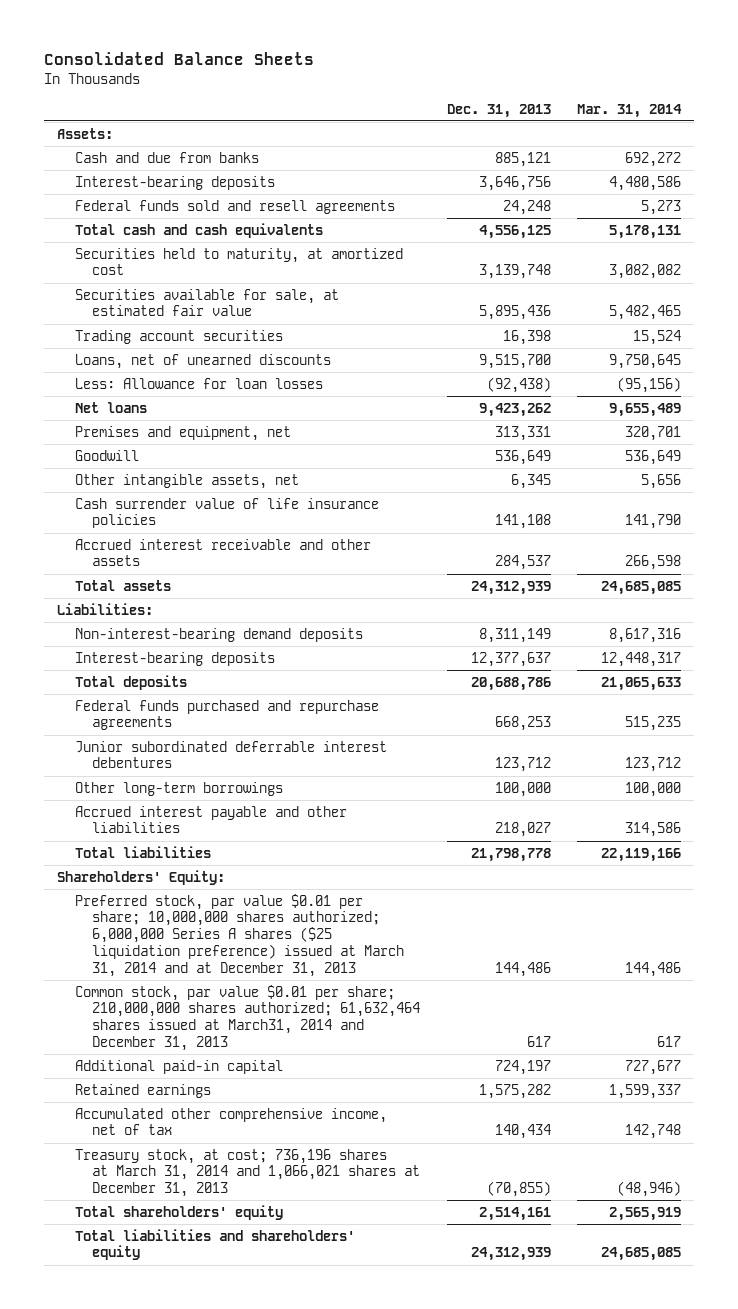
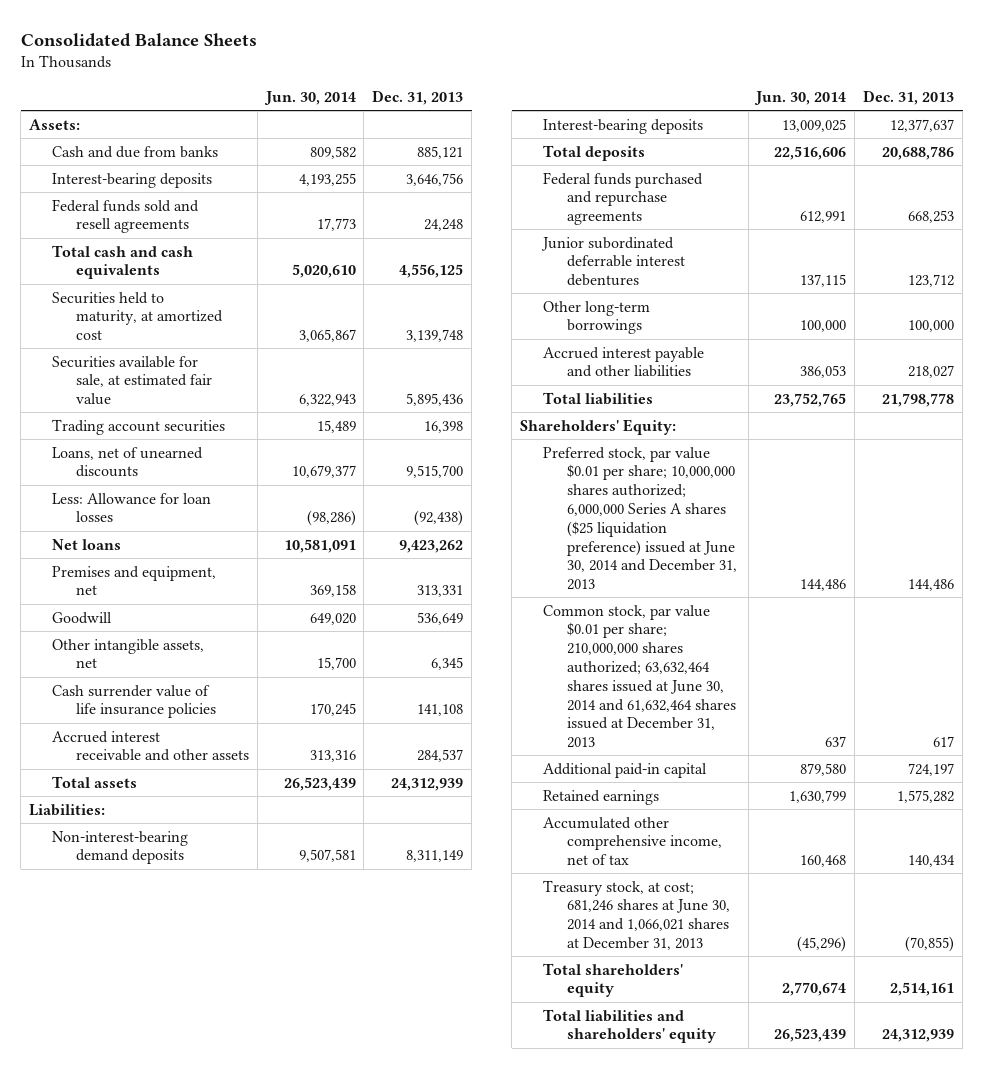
- | Dec. 31, 2013 | Mar. 31, 2014
+ | Jun. 30, 2014 | Dec. 31, 2013
- Preferred stock, par value $0.01 per share; 10,000,000 shares authorized; 6,000,000 Series A shares ($25 liquidation preference) issued at March 31, 2014 and at December 31, 2013 | 144,486 | 144,486
- Common stock, par value $0.01 per share; 210,000,000 shares authorized; 61,632,464 shares issued at March31, 2014 and December 31, 2013 | 617 | 617
+ Preferred stock, par value $0.01 per share; 10,000,000 shares authorized; 6,000,000 Series A shares ($25 liquidation preference) issued at June 30, 2014 and December 31, 2013 | 144,486 | 144,486
+ Common stock, par value $0.01 per share; 210,000,000 shares authorized; 63,632,464 shares issued at June 30, 2014 and 61,632,464 shares issued at December 31, 2013 | 637 | 617
- Treasury stock, at cost; 736,196 shares at March 31, 2014 and 1,066,021 shares at December 31, 2013 | (70,855) | (48,946)
+ Treasury stock, at cost; 681,246 shares at June 30, 2014 and 1,066,021 shares at December 31, 2013 | (45,296) | (70,855)

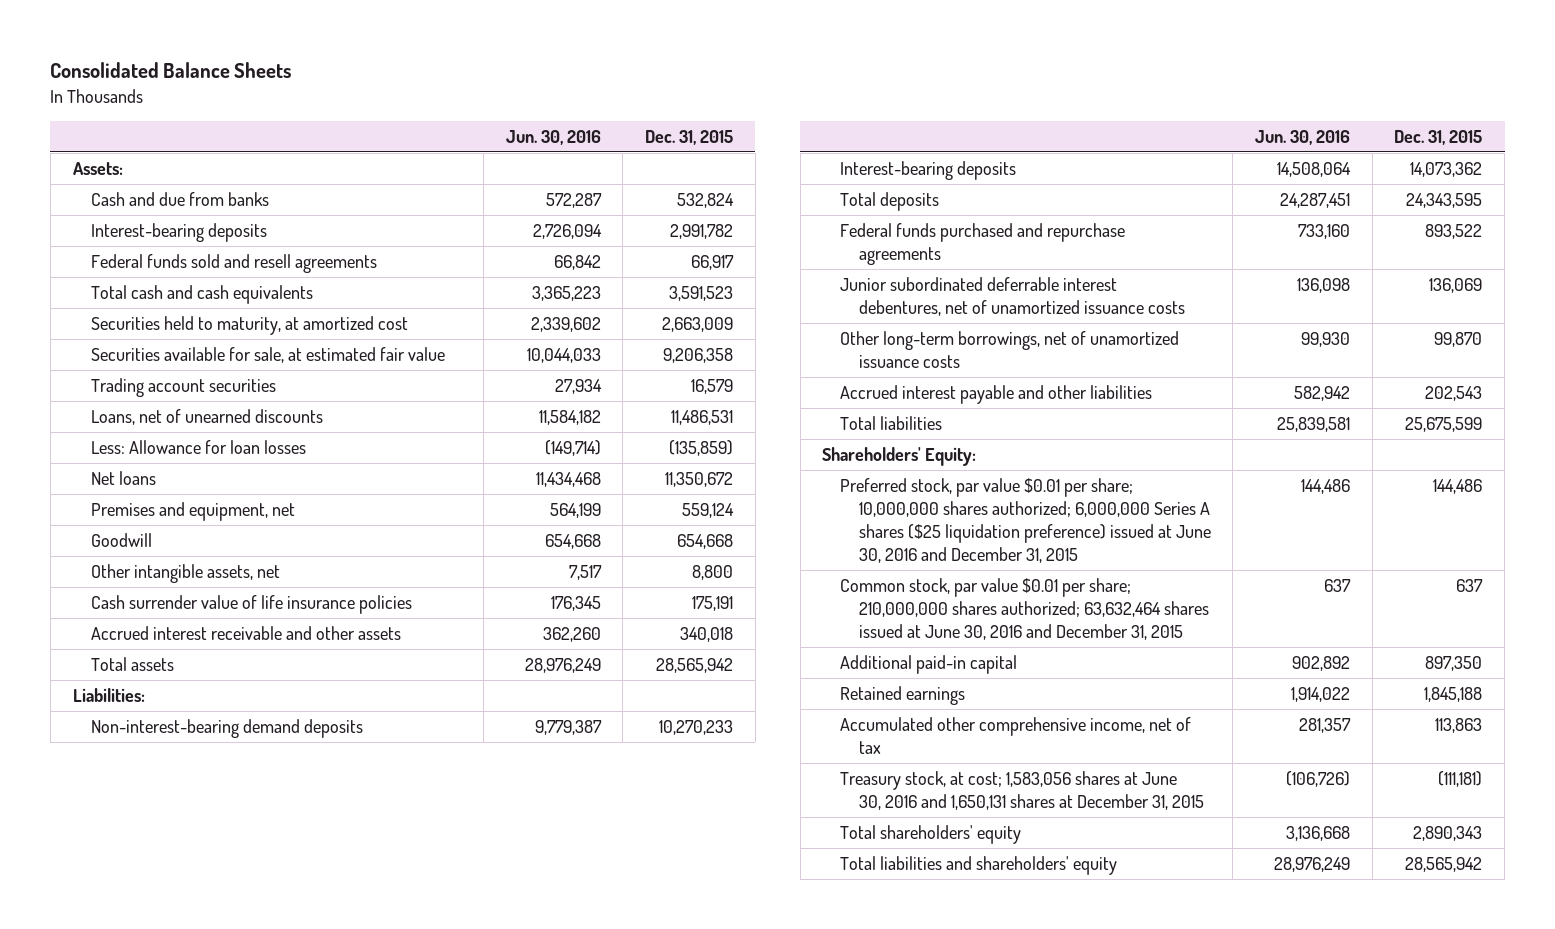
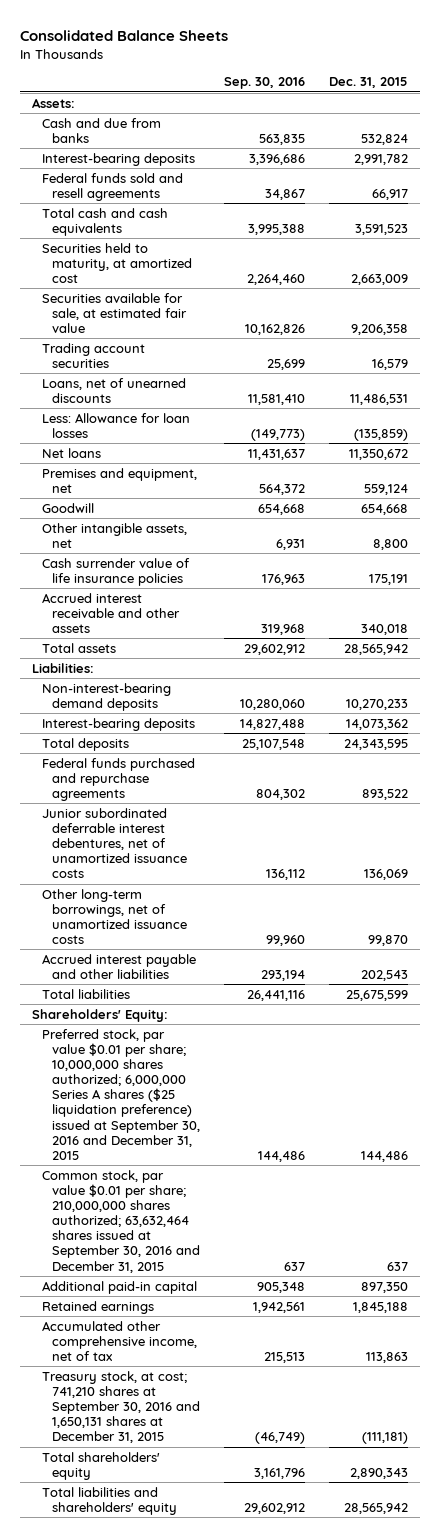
- | Jun. 30, 2016 | Dec. 31, 2015
+ | Sep. 30, 2016 | Dec. 31, 2015
- Preferred stock, par value $0.01 per share; 10,000,000 shares authorized; 6,000,000 Series A shares ($25 liquidation preference) issued at June 30, 2016 and December 31, 2015 | 144,486 | 144,486
- Common stock, par value $0.01 per share; 210,000,000 shares authorized; 63,632,464 shares issued at June 30, 2016 and December 31, 2015 | 637 | 637
+ Preferred stock, par value $0.01 per share; 10,000,000 shares authorized; 6,000,000 Series A shares ($25 liquidation preference) issued at September 30, 2016 and December 31, 2015 | 144,486 | 144,486
+ Common stock, par value $0.01 per share; 210,000,000 shares authorized; 63,632,464 shares issued at September 30, 2016 and December 31, 2015 | 637 | 637
- Treasury stock, at cost; 1,583,056 shares at June 30, 2016 and 1,650,131 shares at December 31, 2015 | (106,726) | (111,181)
+ Treasury stock, at cost; 741,210 shares at September 30, 2016 and 1,650,131 shares at December 31, 2015 | (46,749) | (111,181)

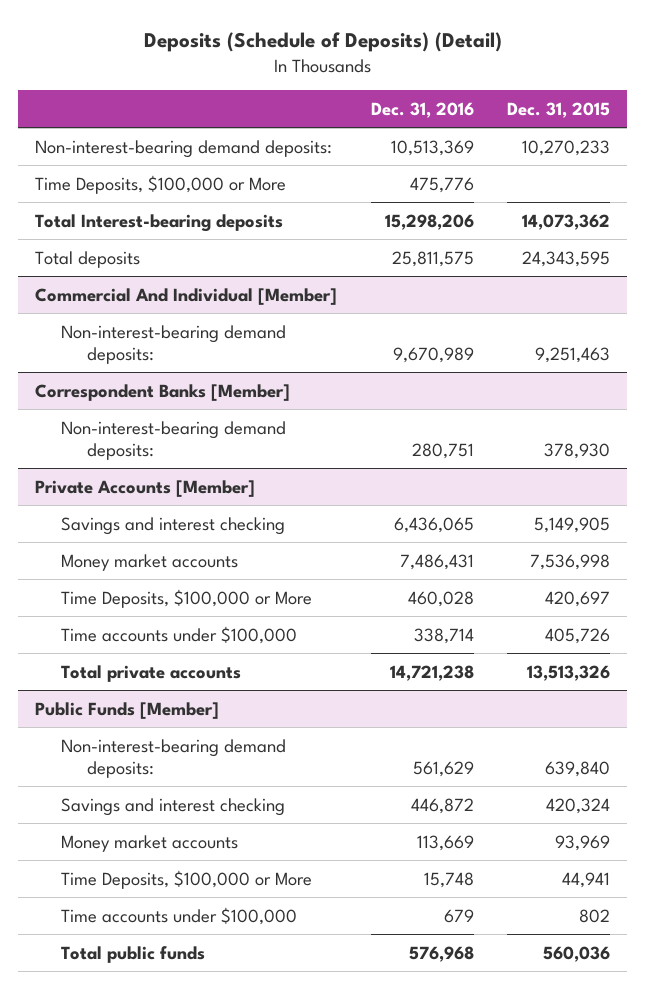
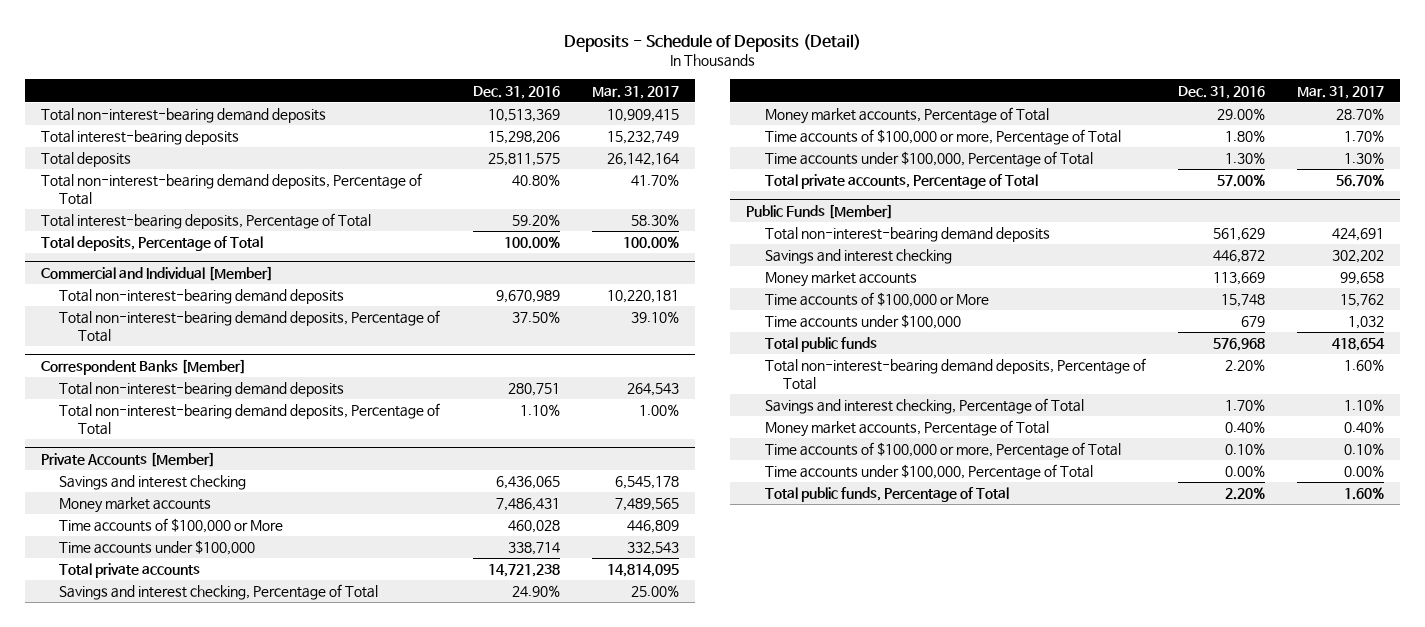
- Deposits (Schedule of Deposits) (Detail)
+ Deposits - Schedule of Deposits (Detail)
- | Dec. 31, 2016 | Dec. 31, 2015
+ | Dec. 31, 2016 | Mar. 31, 2017
- Non-interest-bearing demand deposits: | 10,513,369 | 10,270,233
- Time Deposits, $100,000 or More | 475,776 |
- Total Interest-bearing deposits | 15,298,206 | 14,073,362
+ Total non-interest-bearing demand deposits | 10,513,369 | 10,909,415
+ Total interest-bearing deposits | 15,298,206 | 15,232,749
- Commercial And Individual [Member]
- Non-interest-bearing demand deposits: | 9,670,989 | 9,251,463
+ Total non-interest-bearing demand deposits, Percentage of Total | 40.80% | 41.70%
+ Total interest-bearing deposits, Percentage of Total | 59.20% | 58.30%
+ Total deposits, Percentage of Total | 100.00% | 100.00%
+ Commercial and Individual [Member]
+ Total non-interest-bearing demand deposits | 9,670,989 | 10,220,181
+ Total non-interest-bearing demand deposits, Percentage of Total | 37.50% | 39.10%
@ Correspondent Banks [Member]
- Non-interest-bearing demand deposits: | 280,751 | 378,930
+ Total non-interest-bearing demand deposits | 280,751 | 264,543
+ Total non-interest-bearing demand deposits, Percentage of Total | 1.10% | 1.00%
@ Private Accounts [Member]
- Time Deposits, $100,000 or More | 460,028 | 420,697
+ Time accounts of $100,000 or More | 460,028 | 446,809
+ Savings and interest checking, Percentage of Total | 24.90% | 25.00%
+ Money market accounts, Percentage of Total | 29.00% | 28.70%
+ Time accounts of $100,000 or more, Percentage of Total | 1.80% | 1.70%
+ Time accounts under $100,000, Percentage of Total | 1.30% | 1.30%
+ Total private accounts, Percentage of Total | 57.00% | 56.70%
@ Public Funds [Member]
- Non-interest-bearing demand deposits: | 561,629 | 639,840
+ Total non-interest-bearing demand deposits | 561,629 | 424,691
- Time Deposits, $100,000 or More | 15,748 | 44,941
+ Time accounts of $100,000 or More | 15,748 | 15,762
+ Total non-interest-bearing demand deposits, Percentage of Total | 2.20% | 1.60%
+ Savings and interest checking, Percentage of Total | 1.70% | 1.10%
+ Money market accounts, Percentage of Total | 0.40% | 0.40%
+ Time accounts of $100,000 or more, Percentage of Total | 0.10% | 0.10%
+ Time accounts under $100,000, Percentage of Total | 0.00% | 0.00%
+ Total public funds, Percentage of Total | 2.20% | 1.60%

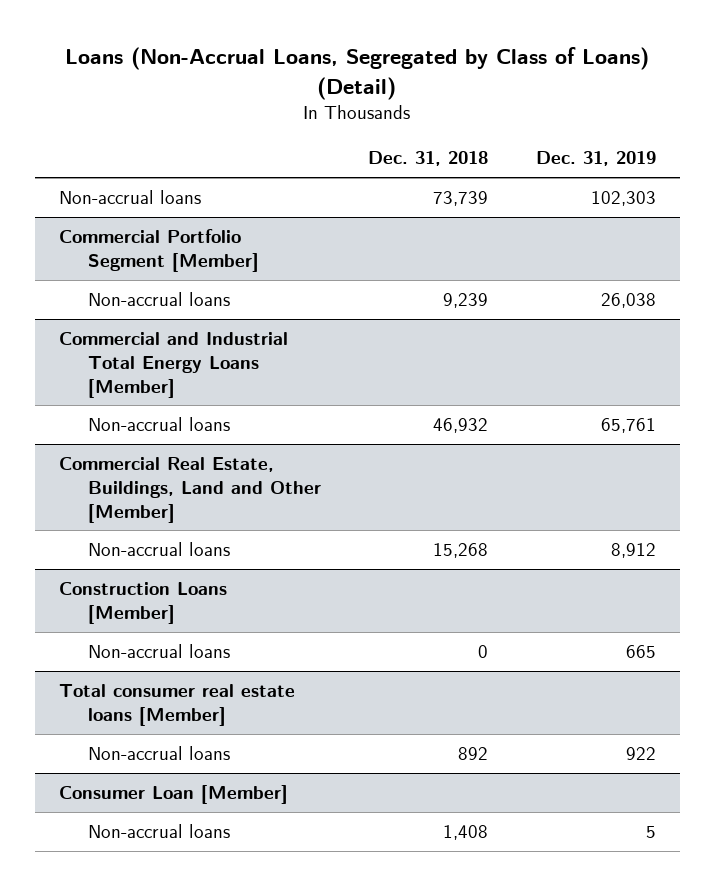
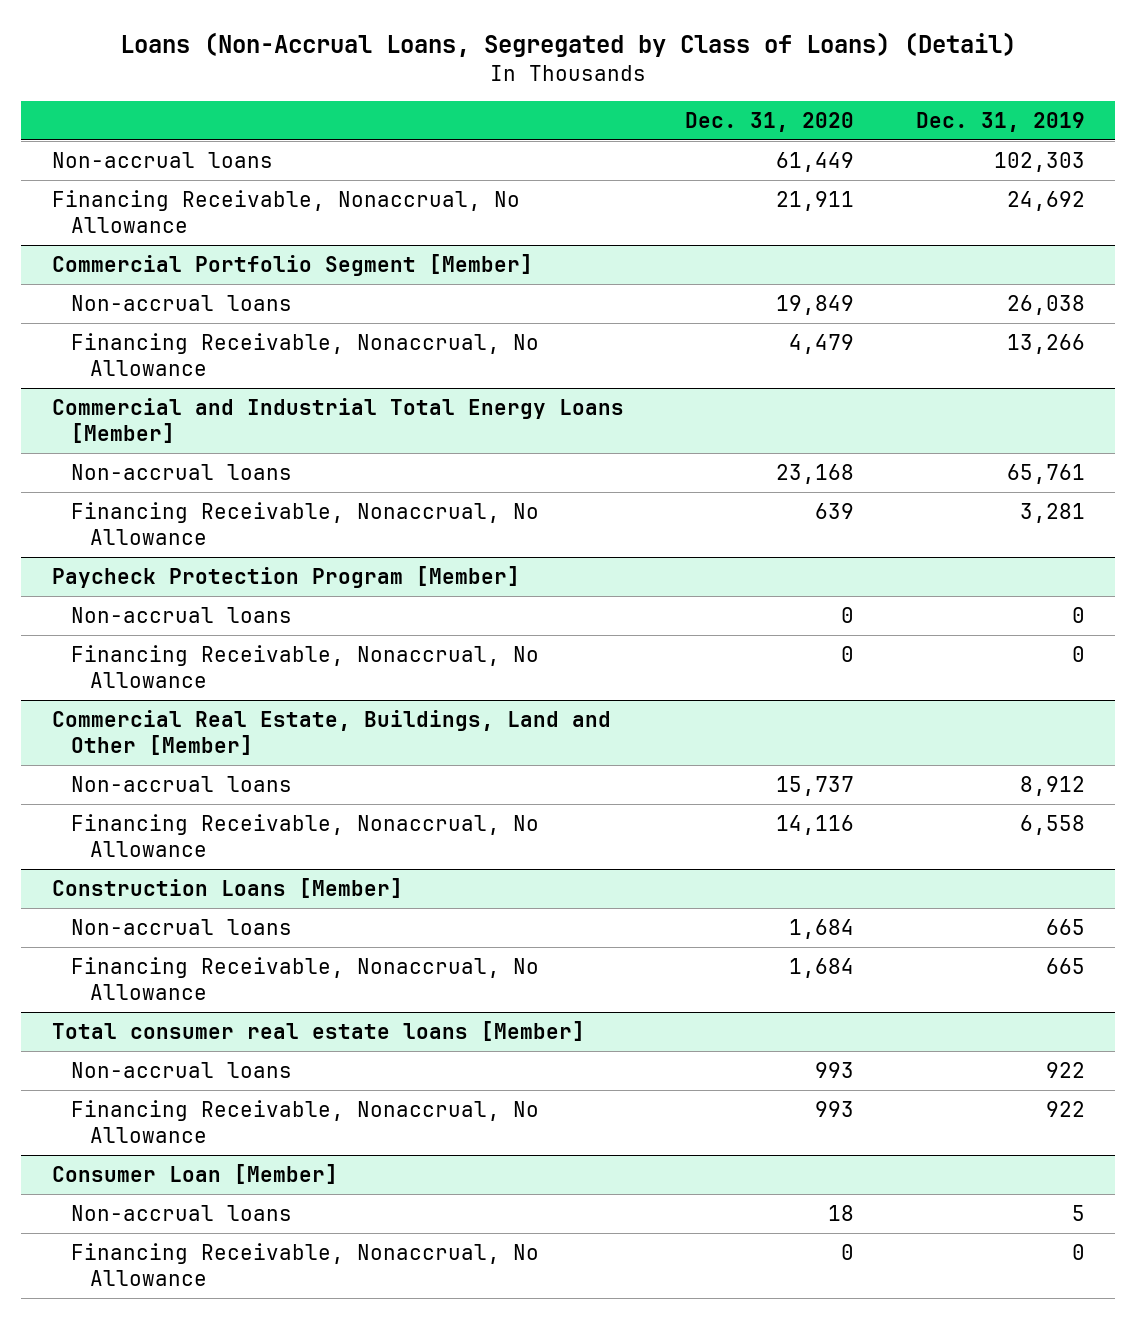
- | Dec. 31, 2018 | Dec. 31, 2019
+ | Dec. 31, 2020 | Dec. 31, 2019
+ Financing Receivable, Nonaccrual, No Allowance | 21,911 | 24,692
@ Commercial Portfolio Segment [Member]
+ Financing Receivable, Nonaccrual, No Allowance | 4,479 | 13,266
@ Commercial and Industrial Total Energy Loans [Member]
+ Financing Receivable, Nonaccrual, No Allowance | 639 | 3,281
+ Paycheck Protection Program [Member]
+ Non-accrual loans | 0 | 0
+ Financing Receivable, Nonaccrual, No Allowance | 0 | 0
@ Commercial Real Estate, Buildings, Land and Other [Member]
+ Financing Receivable, Nonaccrual, No Allowance | 14,116 | 6,558
@ Construction Loans [Member]
+ Financing Receivable, Nonaccrual, No Allowance | 1,684 | 665
@ Total consumer real estate loans [Member]
+ Financing Receivable, Nonaccrual, No Allowance | 993 | 922
@ Consumer Loan [Member]
+ Financing Receivable, Nonaccrual, No Allowance | 0 | 0

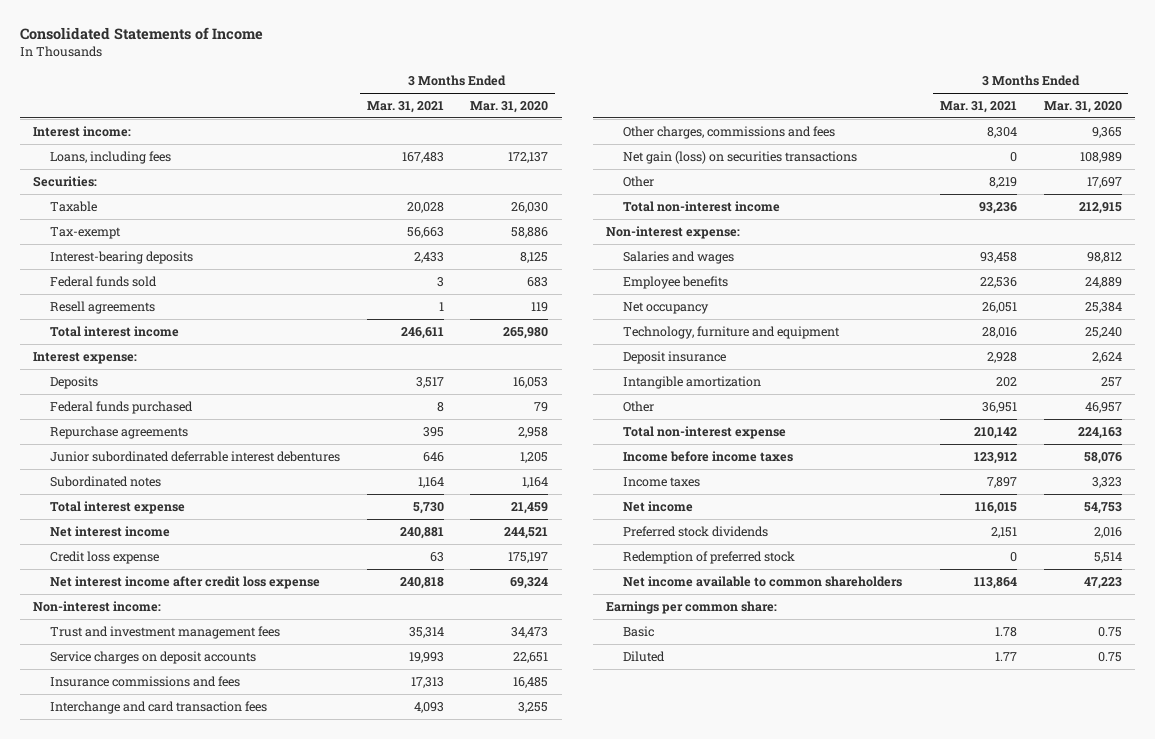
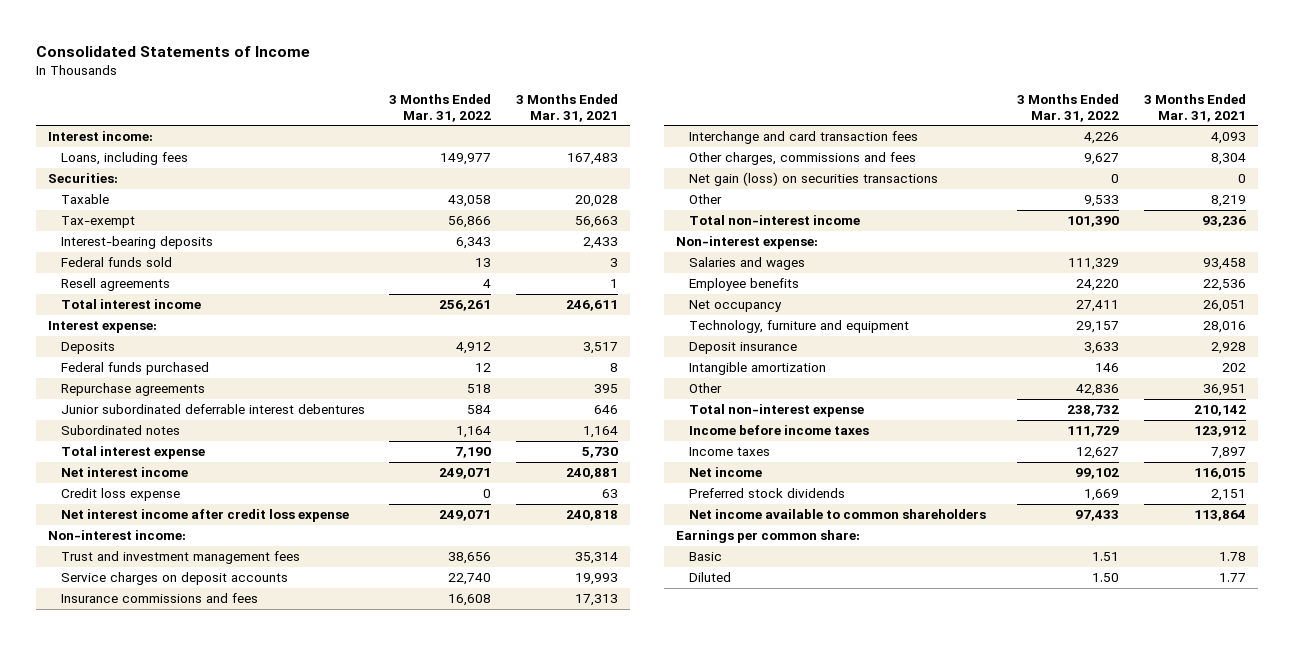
- | 3 Months Ended Mar. 31, 2021 | 3 Months Ended Mar. 31, 2020
+ | 3 Months Ended Mar. 31, 2022 | 3 Months Ended Mar. 31, 2021
- Redemption of preferred stock | 0 | 5,514

